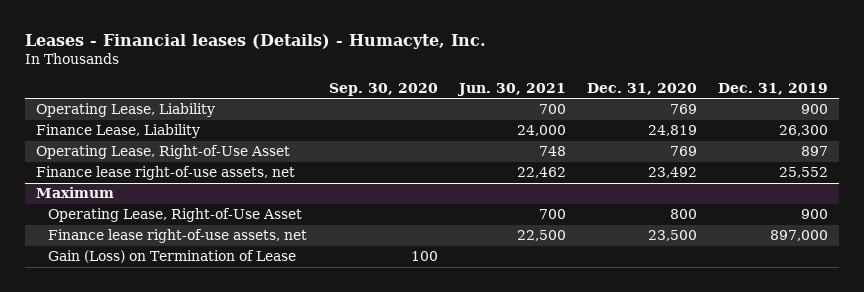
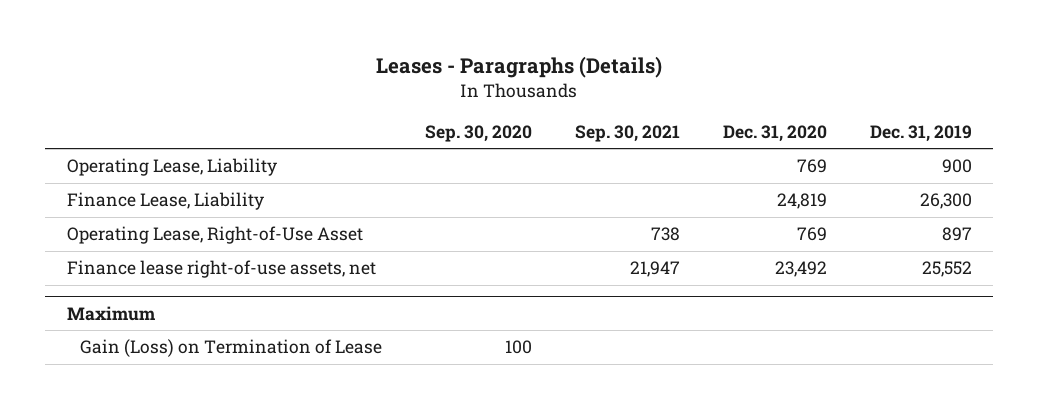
- Leases - Financial leases (Details) - Humacyte, Inc.
+ Leases - Paragraphs (Details)
- | Sep. 30, 2020 | Jun. 30, 2021 | Dec. 31, 2020 | Dec. 31, 2019
+ | Sep. 30, 2020 | Sep. 30, 2021 | Dec. 31, 2020 | Dec. 31, 2019
@ Maximum
- Operating Lease, Right-of-Use Asset | | 700 | 800 | 900
- Finance lease right-of-use assets, net | | 22,500 | 23,500 | 897,000

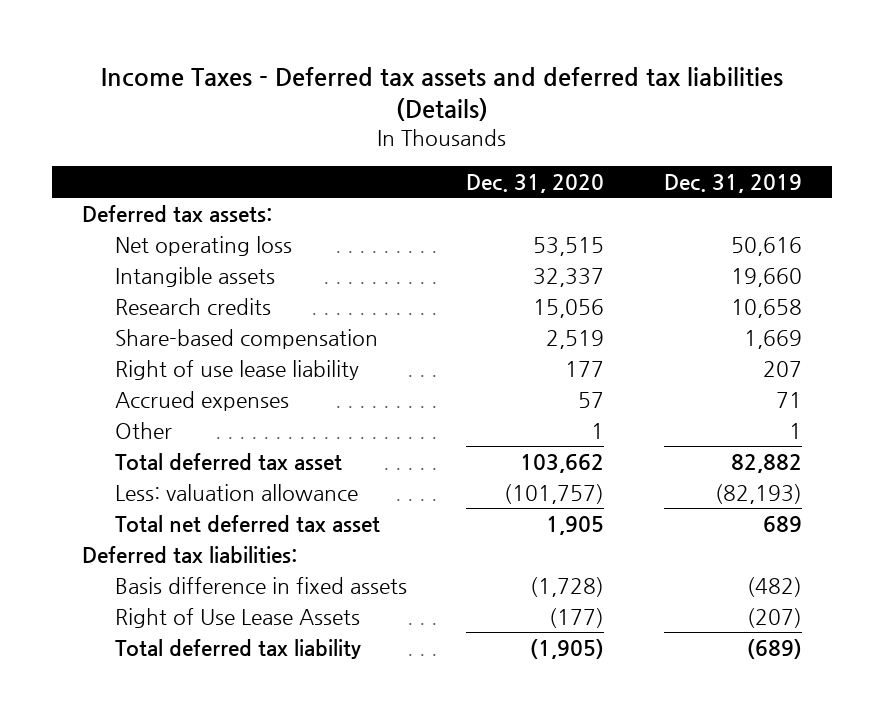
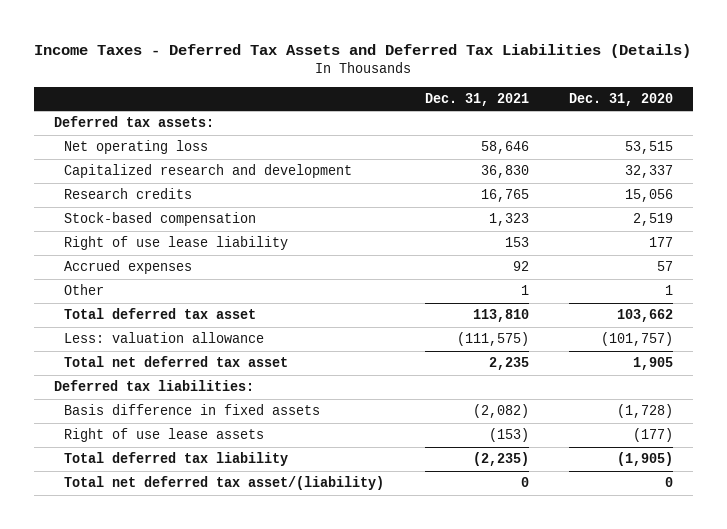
- Income Taxes - Deferred tax assets and deferred tax liabilities (Details)
+ Income Taxes - Deferred Tax Assets and Deferred Tax Liabilities (Details)
- | Dec. 31, 2020 | Dec. 31, 2019
+ | Dec. 31, 2021 | Dec. 31, 2020
- Intangible assets | 32,337 | 19,660
+ Capitalized research and development | 36,830 | 32,337
- Share-based compensation | 2,519 | 1,669
+ Stock-based compensation | 1,323 | 2,519
- Right of Use Lease Assets | (177) | (207)
+ Right of use lease assets | (153) | (177)
+ Total net deferred tax asset/(liability) | 0 | 0

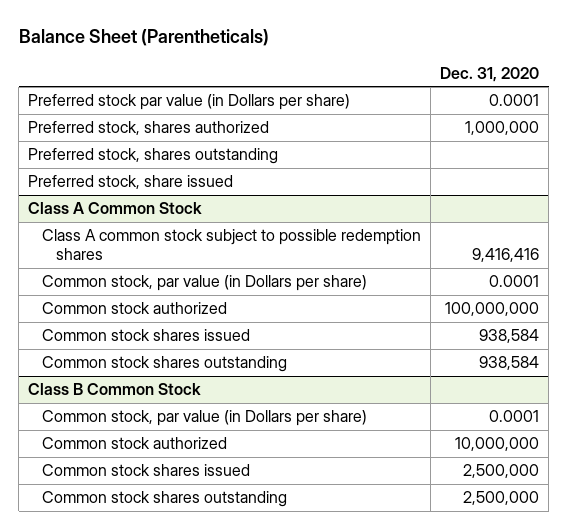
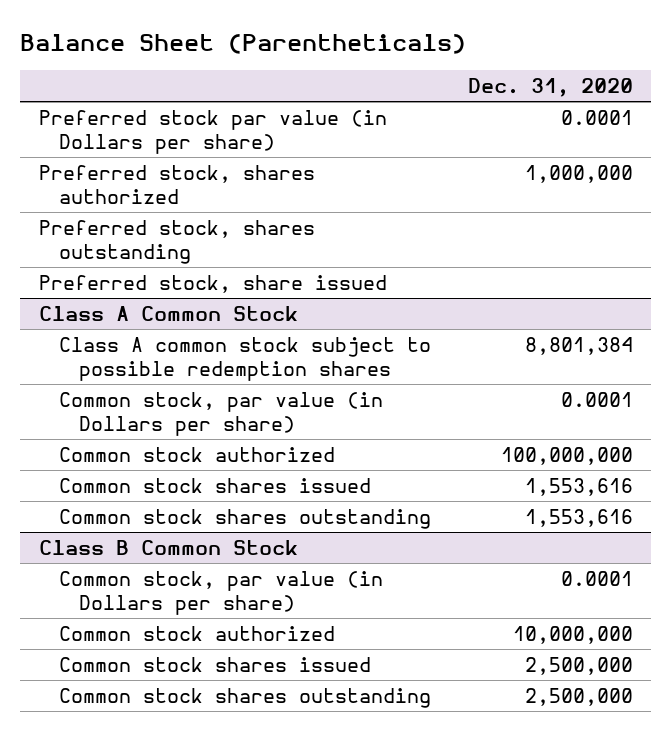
@ Class A Common Stock
- Class A common stock subject to possible redemption shares | 9,416,416
+ Class A common stock subject to possible redemption shares | 8,801,384
- Common stock shares issued | 938,584
- Common stock shares outstanding | 938,584
+ Common stock shares issued | 1,553,616
+ Common stock shares outstanding | 1,553,616

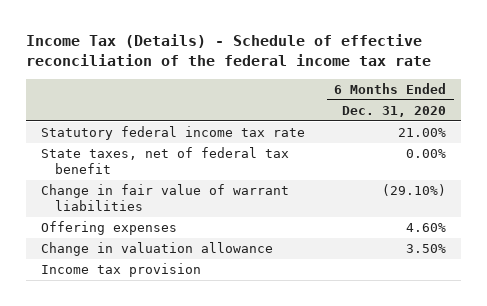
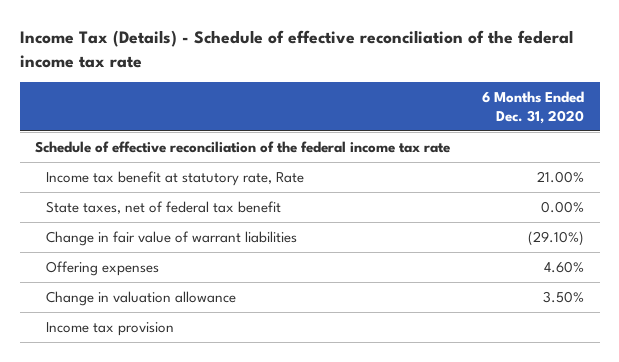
- Statutory federal income tax rate | 21.00%
+ Schedule of effective reconciliation of the federal income tax rate
+ Income tax benefit at statutory rate, Rate | 21.00%

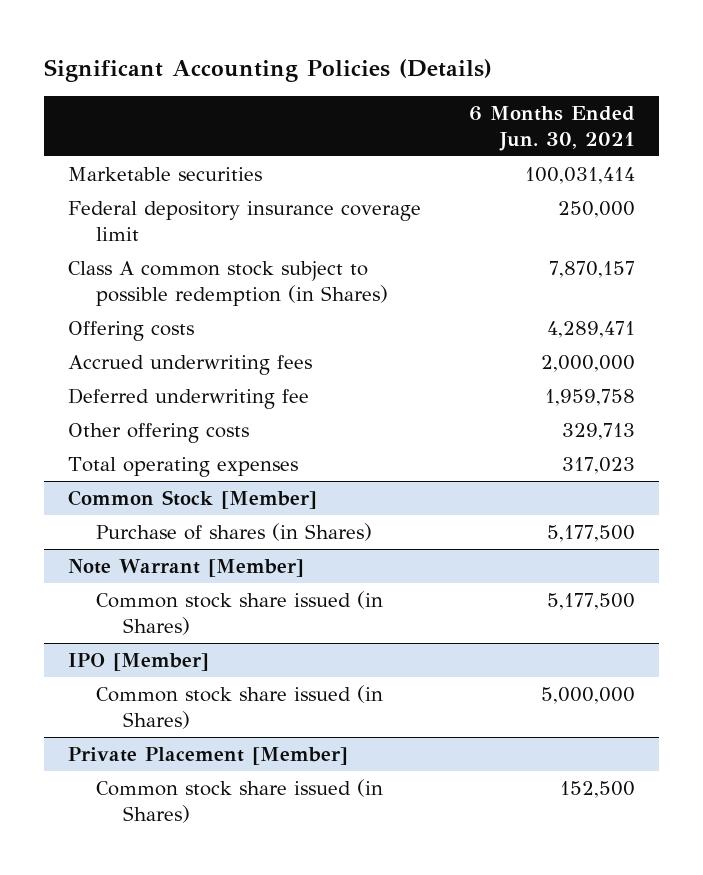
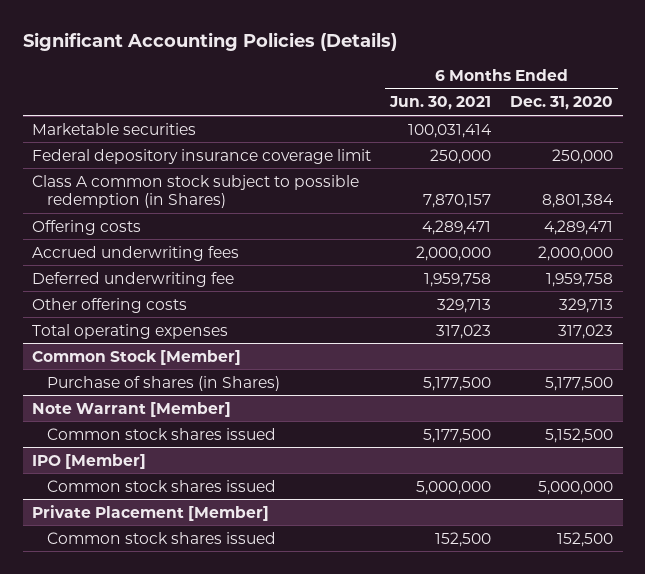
- | 6 Months Ended Jun. 30, 2021
+ | 6 Months Ended Jun. 30, 2021 | 6 Months Ended Dec. 31, 2020
@ Note Warrant [Member]
- Common stock share issued (in Shares) | 5,177,500
+ Common stock shares issued | 5,177,500 | 5,152,500
@ IPO [Member]
- Common stock share issued (in Shares) | 5,000,000
+ Common stock shares issued | 5,000,000 | 5,000,000
@ Private Placement [Member]
- Common stock share issued (in Shares) | 152,500
+ Common stock shares issued | 152,500 | 152,500

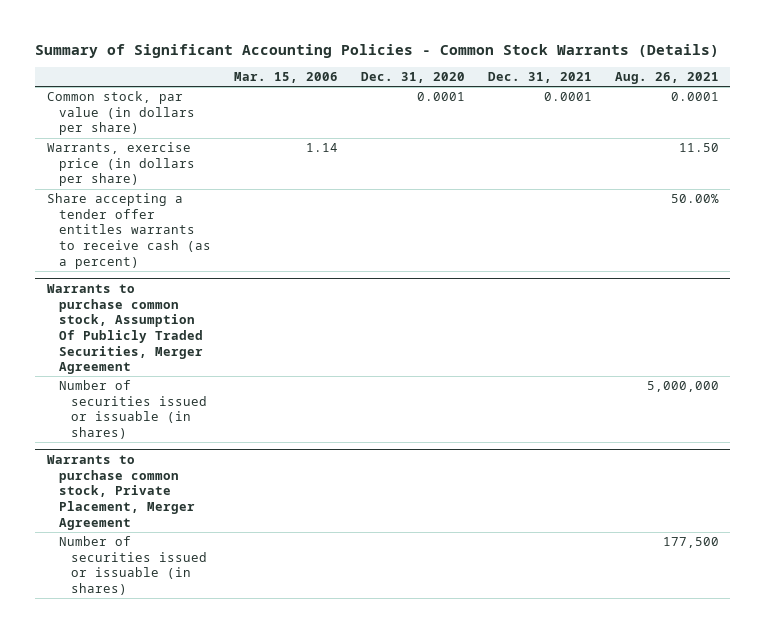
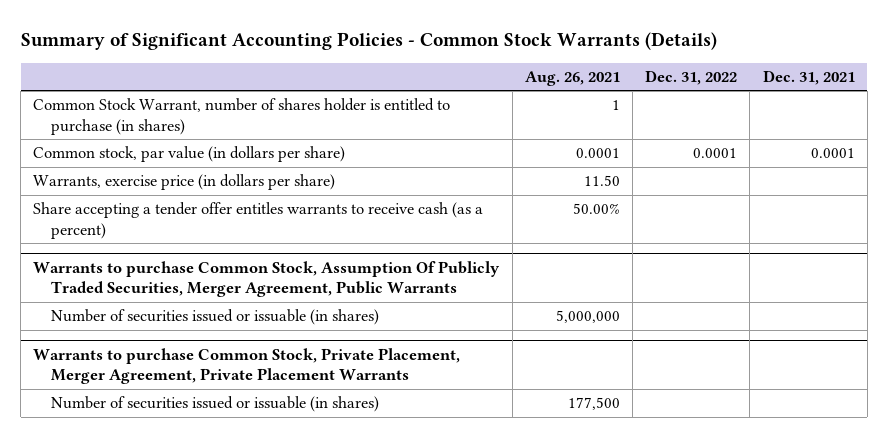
- | Mar. 15, 2006 | Dec. 31, 2020 | Dec. 31, 2021 | Aug. 26, 2021
+ | Aug. 26, 2021 | Dec. 31, 2022 | Dec. 31, 2021
+ Common Stock Warrant, number of shares holder is entitled to purchase (in shares) | 1 | |
- Warrants to purchase common stock, Assumption Of Publicly Traded Securities, Merger Agreement
+ Warrants to purchase Common Stock, Assumption Of Publicly Traded Securities, Merger Agreement, Public Warrants
- Warrants to purchase common stock, Private Placement, Merger Agreement
+ Warrants to purchase Common Stock, Private Placement, Merger Agreement, Private Placement Warrants

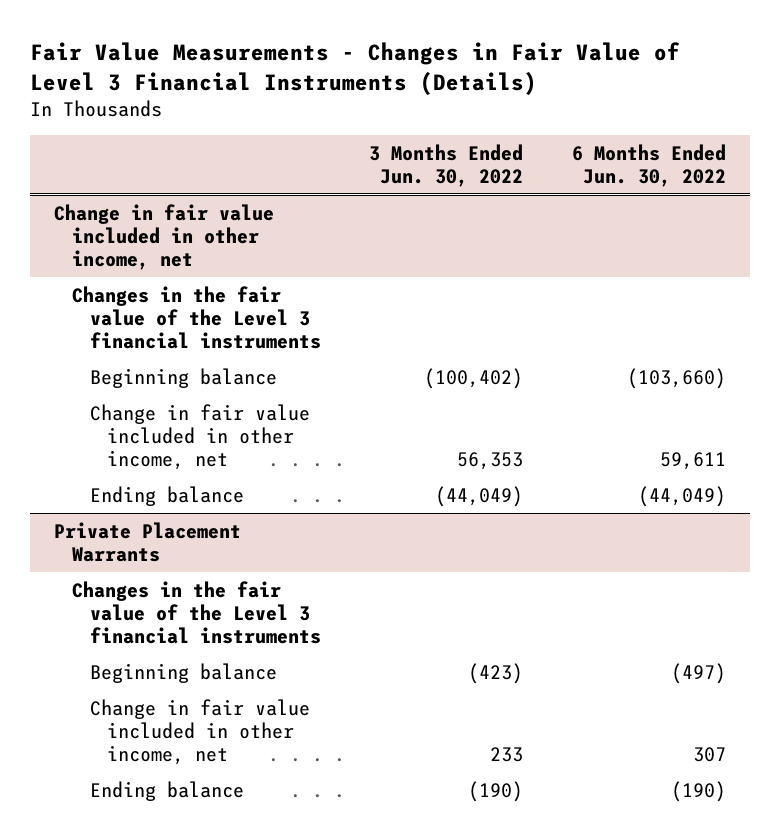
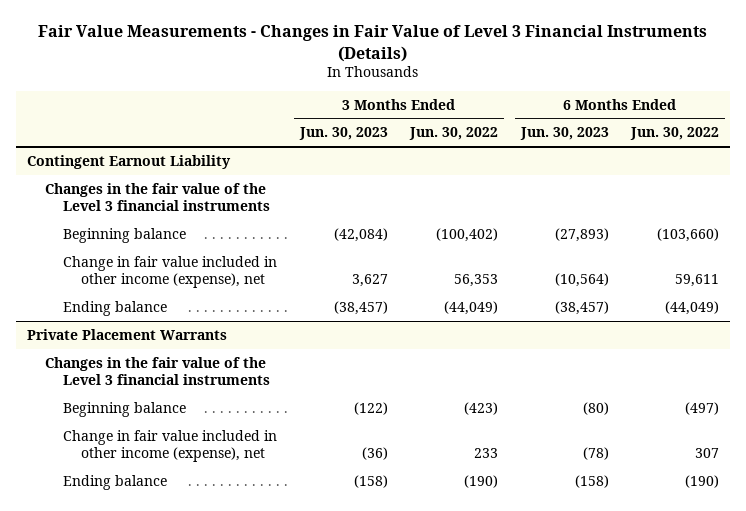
- | 3 Months Ended Jun. 30, 2022 | 6 Months Ended Jun. 30, 2022
+ | 3 Months Ended Jun. 30, 2023 | 3 Months Ended Jun. 30, 2022 | 6 Months Ended Jun. 30, 2023 | 6 Months Ended Jun. 30, 2022
- Change in fair value included in other income, net
+ Contingent Earnout Liability
- Change in fair value included in other income, net | 56,353 | 59,611
+ Change in fair value included in other income (expense), net | 3,627 | 56,353 | (10,564) | 59,611
@ Private Placement Warrants
- Change in fair value included in other income, net | 233 | 307
+ Change in fair value included in other income (expense), net | (36) | 233 | (78) | 307

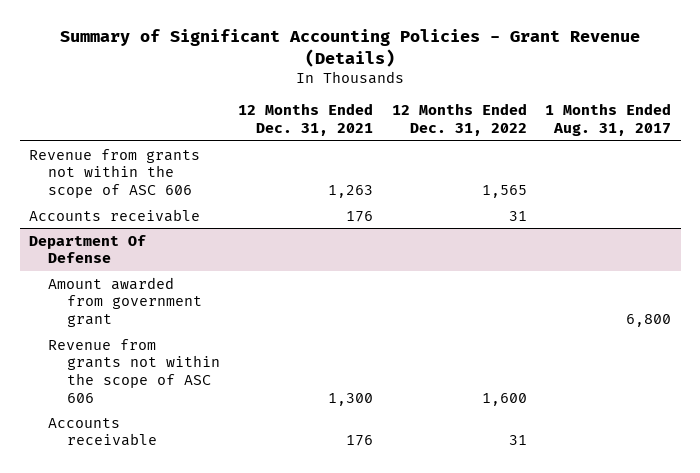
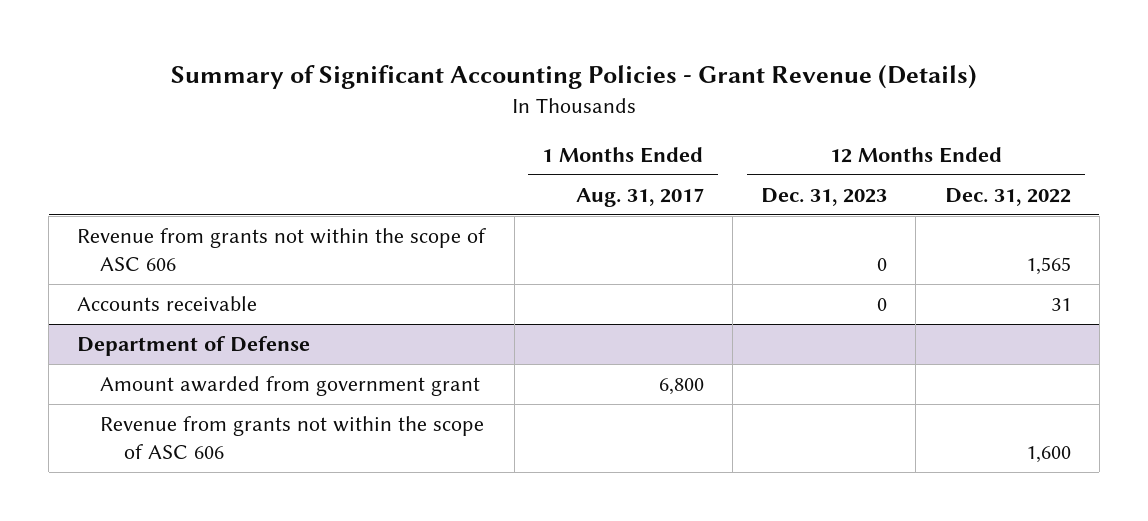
- | 12 Months Ended Dec. 31, 2021 | 12 Months Ended Dec. 31, 2022 | 1 Months Ended Aug. 31, 2017
+ | 1 Months Ended Aug. 31, 2017 | 12 Months Ended Dec. 31, 2023 | 12 Months Ended Dec. 31, 2022
- Department Of Defense
+ Department of Defense
- Accounts receivable | 176 | 31 |

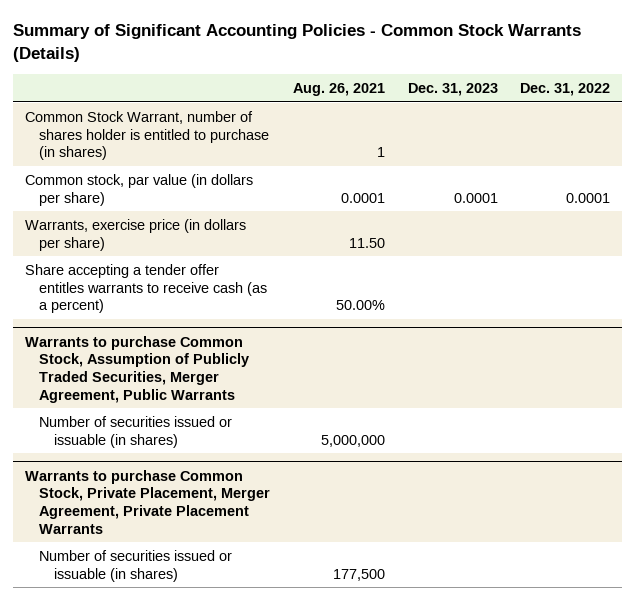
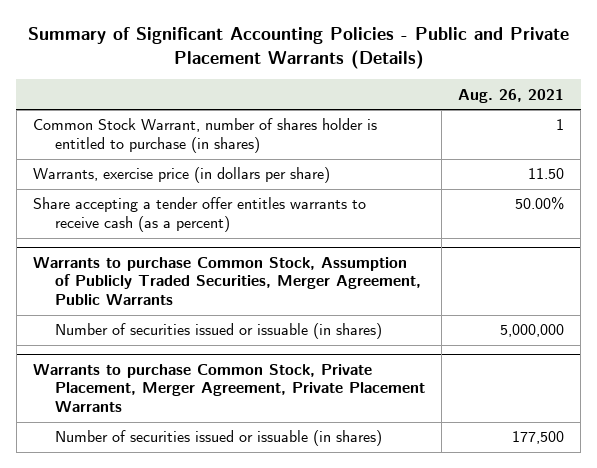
- Summary of Significant Accounting Policies - Common Stock Warrants (Details)
+ Summary of Significant Accounting Policies - Public and Private Placement Warrants (Details)
- | Aug. 26, 2021 | Dec. 31, 2023 | Dec. 31, 2022
+ | Aug. 26, 2021
- Common stock, par value (in dollars per share) | 0.0001 | 0.0001 | 0.0001

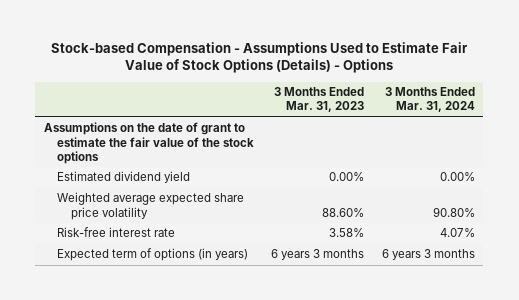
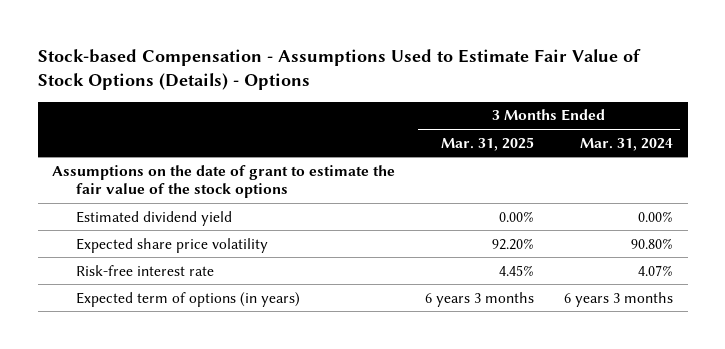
- | 3 Months Ended Mar. 31, 2023 | 3 Months Ended Mar. 31, 2024
+ | 3 Months Ended Mar. 31, 2025 | 3 Months Ended Mar. 31, 2024
- Weighted average expected share price volatility | 88.60% | 90.80%
+ Expected share price volatility | 92.20% | 90.80%

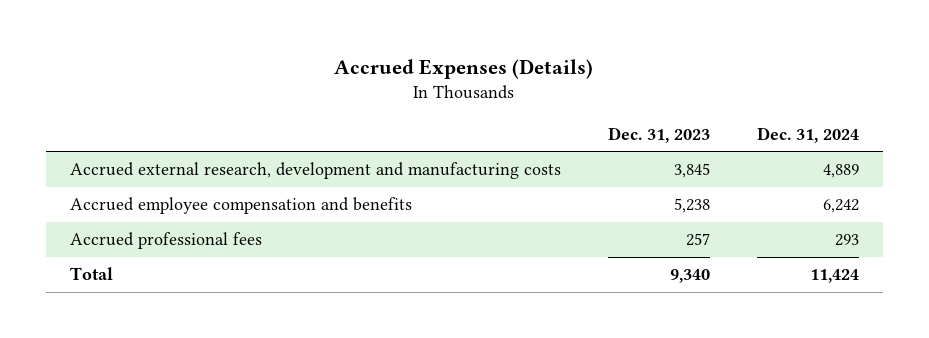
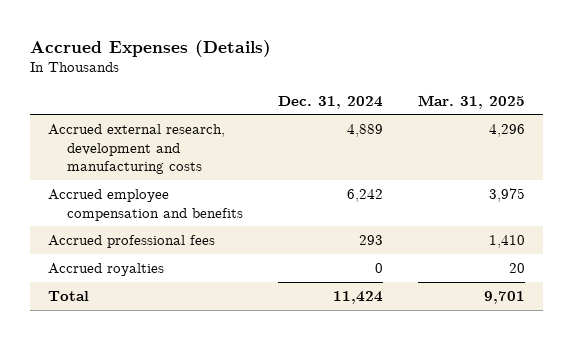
- | Dec. 31, 2023 | Dec. 31, 2024
+ | Dec. 31, 2024 | Mar. 31, 2025
+ Accrued royalties | 0 | 20

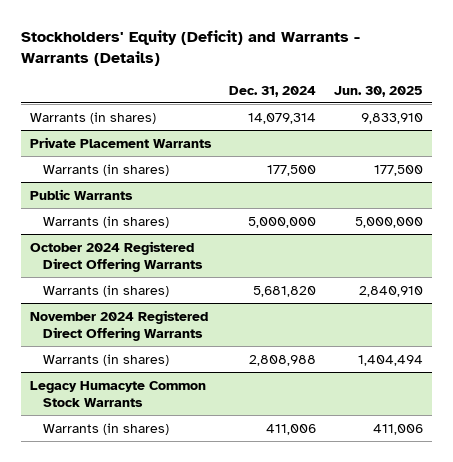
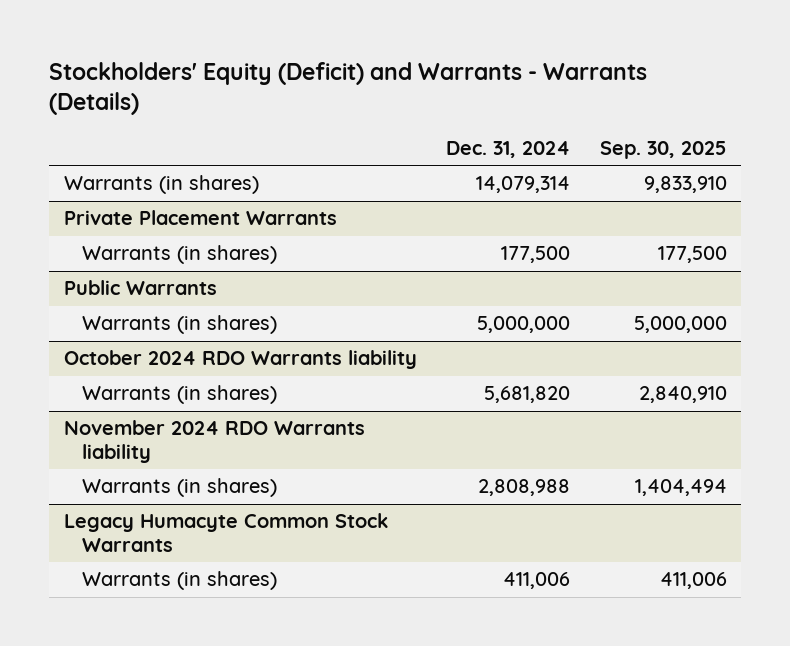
- | Dec. 31, 2024 | Jun. 30, 2025
+ | Dec. 31, 2024 | Sep. 30, 2025
- October 2024 Registered Direct Offering Warrants
+ October 2024 RDO Warrants liability
- November 2024 Registered Direct Offering Warrants
+ November 2024 RDO Warrants liability

